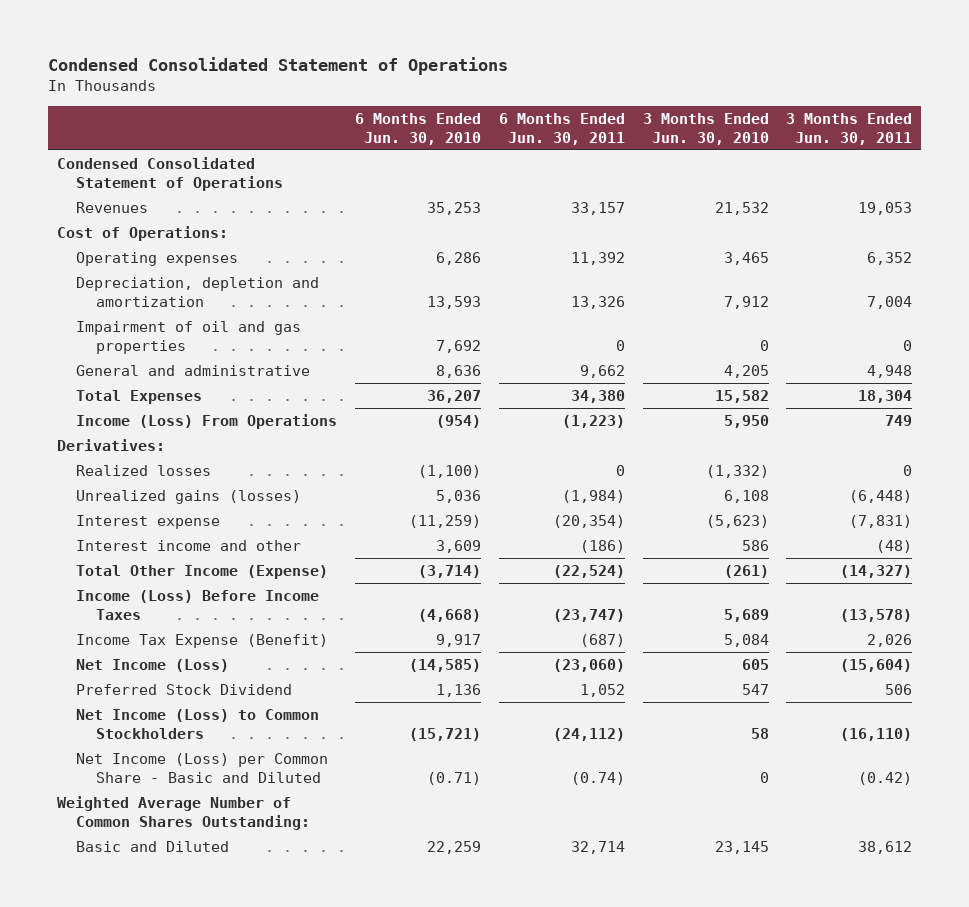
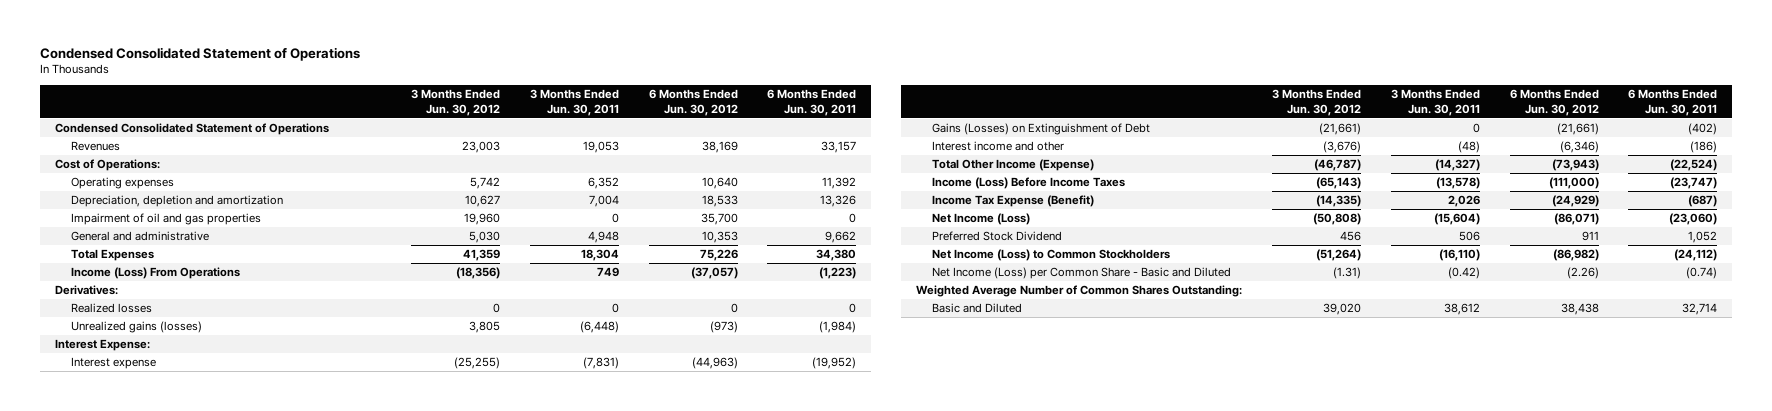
- | 6 Months Ended Jun. 30, 2010 | 6 Months Ended Jun. 30, 2011 | 3 Months Ended Jun. 30, 2010 | 3 Months Ended Jun. 30, 2011
+ | 3 Months Ended Jun. 30, 2012 | 3 Months Ended Jun. 30, 2011 | 6 Months Ended Jun. 30, 2012 | 6 Months Ended Jun. 30, 2011
- Interest expense | (11,259) | (20,354) | (5,623) | (7,831)
+ Interest Expense:
+ Interest expense | (25,255) | (7,831) | (44,963) | (19,952)
+ Gains (Losses) on Extinguishment of Debt | (21,661) | 0 | (21,661) | (402)

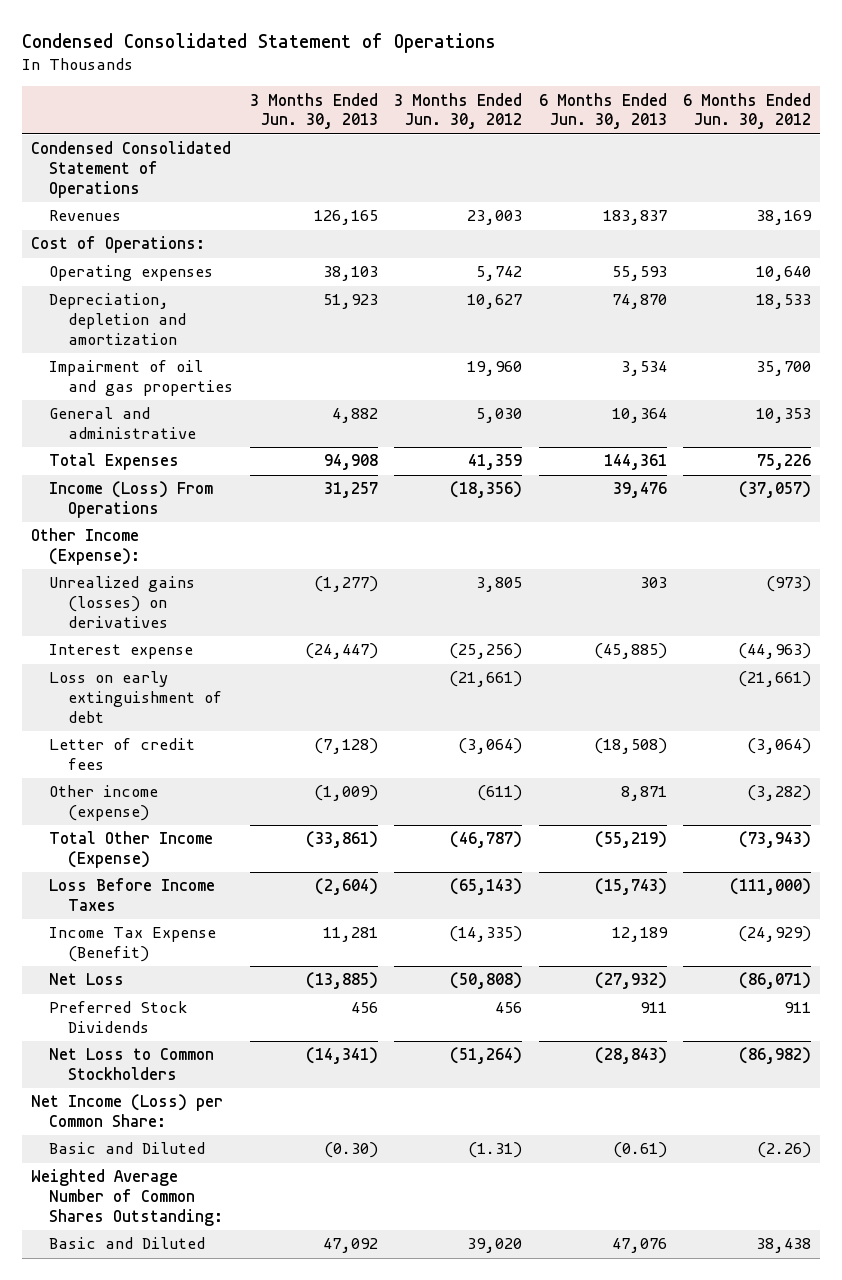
- | 3 Months Ended Jun. 30, 2012 | 3 Months Ended Jun. 30, 2011 | 6 Months Ended Jun. 30, 2012 | 6 Months Ended Jun. 30, 2011
+ | 3 Months Ended Jun. 30, 2013 | 3 Months Ended Jun. 30, 2012 | 6 Months Ended Jun. 30, 2013 | 6 Months Ended Jun. 30, 2012
- Derivatives:
- Realized losses | 0 | 0 | 0 | 0
- Unrealized gains (losses) | 3,805 | (6,448) | (973) | (1,984)
- Interest Expense:
- Interest expense | (25,255) | (7,831) | (44,963) | (19,952)
- Gains (Losses) on Extinguishment of Debt | (21,661) | 0 | (21,661) | (402)
- Interest income and other | (3,676) | (48) | (6,346) | (186)
+ Other Income (Expense):
+ Unrealized gains (losses) on derivatives | (1,277) | 3,805 | 303 | (973)
+ Interest expense | (24,447) | (25,256) | (45,885) | (44,963)
+ Loss on early extinguishment of debt | | (21,661) | | (21,661)
+ Letter of credit fees | (7,128) | (3,064) | (18,508) | (3,064)
+ Other income (expense) | (1,009) | (611) | 8,871 | (3,282)
- Income (Loss) Before Income Taxes | (65,143) | (13,578) | (111,000) | (23,747)
+ Loss Before Income Taxes | (2,604) | (65,143) | (15,743) | (111,000)
- Net Income (Loss) | (50,808) | (15,604) | (86,071) | (23,060)
- Preferred Stock Dividend | 456 | 506 | 911 | 1,052
- Net Income (Loss) to Common Stockholders | (51,264) | (16,110) | (86,982) | (24,112)
- Net Income (Loss) per Common Share - Basic and Diluted | (1.31) | (0.42) | (2.26) | (0.74)
+ Net Loss | (13,885) | (50,808) | (27,932) | (86,071)
+ Preferred Stock Dividends | 456 | 456 | 911 | 911
+ Net Loss to Common Stockholders | (14,341) | (51,264) | (28,843) | (86,982)
+ Net Income (Loss) per Common Share:
+ Basic and Diluted | (0.30) | (1.31) | (0.61) | (2.26)

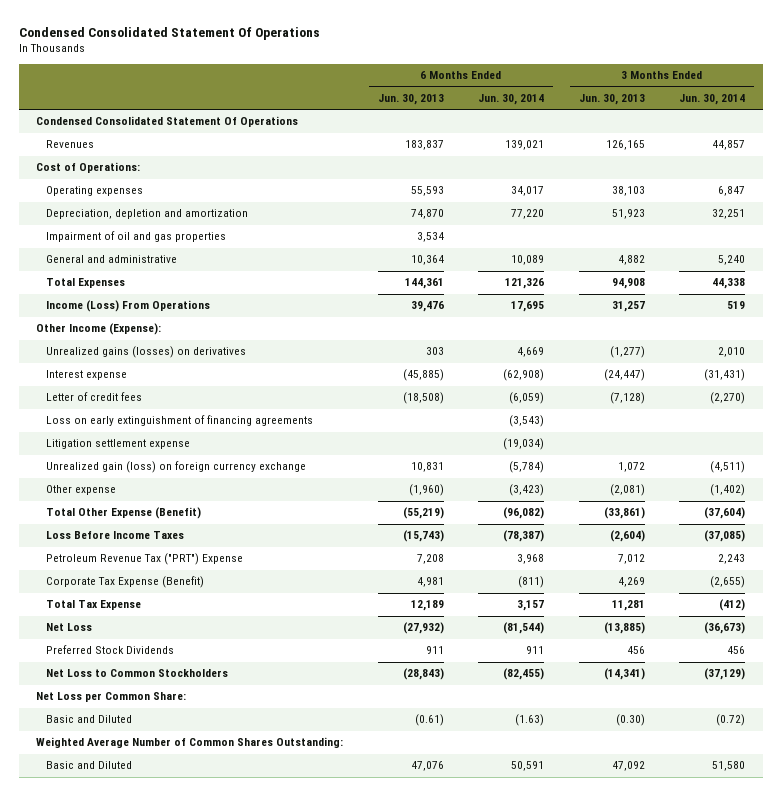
- Condensed Consolidated Statement of Operations
+ Condensed Consolidated Statement Of Operations
- | 3 Months Ended Jun. 30, 2013 | 3 Months Ended Jun. 30, 2012 | 6 Months Ended Jun. 30, 2013 | 6 Months Ended Jun. 30, 2012
+ | 6 Months Ended Jun. 30, 2013 | 6 Months Ended Jun. 30, 2014 | 3 Months Ended Jun. 30, 2013 | 3 Months Ended Jun. 30, 2014
- Condensed Consolidated Statement of Operations
+ Condensed Consolidated Statement Of Operations
- Loss on early extinguishment of debt | | (21,661) | | (21,661)
- Other income (expense) | (1,009) | (611) | 8,871 | (3,282)
- Total Other Income (Expense) | (33,861) | (46,787) | (55,219) | (73,943)
+ Loss on early extinguishment of financing agreements | | (3,543) | |
+ Litigation settlement expense | | (19,034) | |
+ Unrealized gain (loss) on foreign currency exchange | 10,831 | (5,784) | 1,072 | (4,511)
+ Other expense | (1,960) | (3,423) | (2,081) | (1,402)
+ Total Other Expense (Benefit) | (55,219) | (96,082) | (33,861) | (37,604)
- Income Tax Expense (Benefit) | 11,281 | (14,335) | 12,189 | (24,929)
+ Petroleum Revenue Tax ("PRT") Expense | 7,208 | 3,968 | 7,012 | 2,243
+ Corporate Tax Expense (Benefit) | 4,981 | (811) | 4,269 | (2,655)
+ Total Tax Expense | 12,189 | 3,157 | 11,281 | (412)
- Net Income (Loss) per Common Share:
+ Net Loss per Common Share:

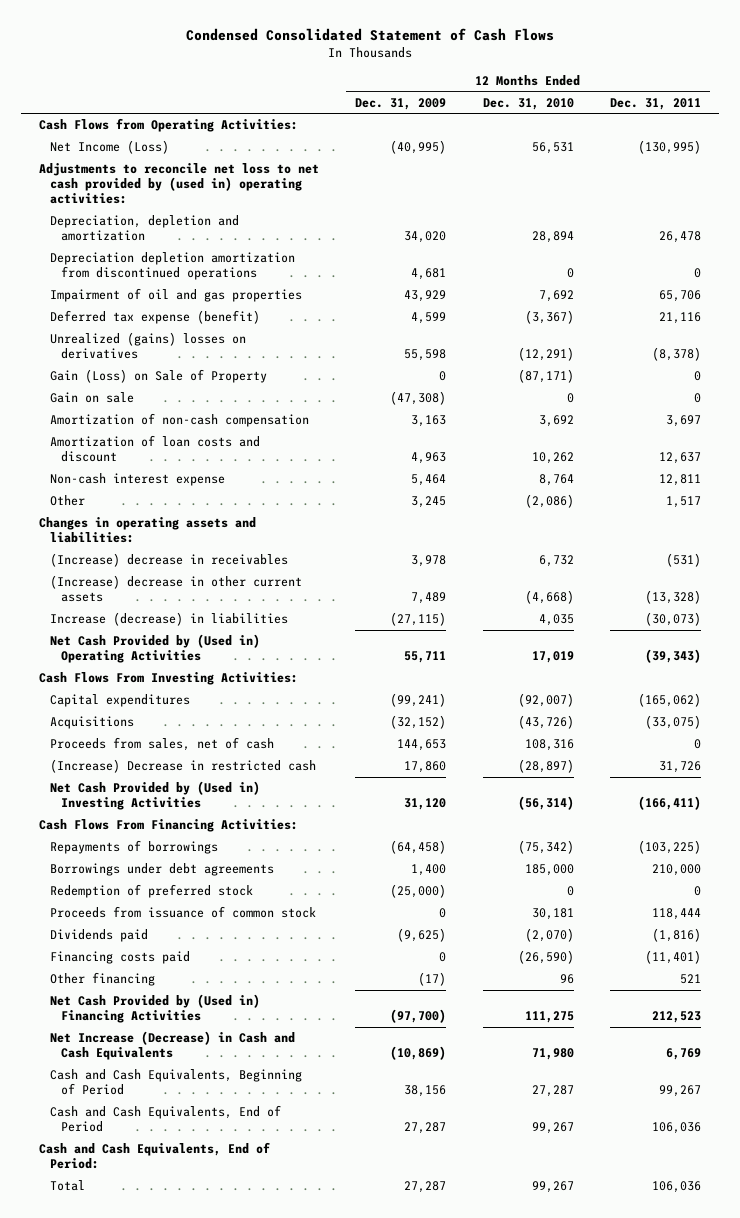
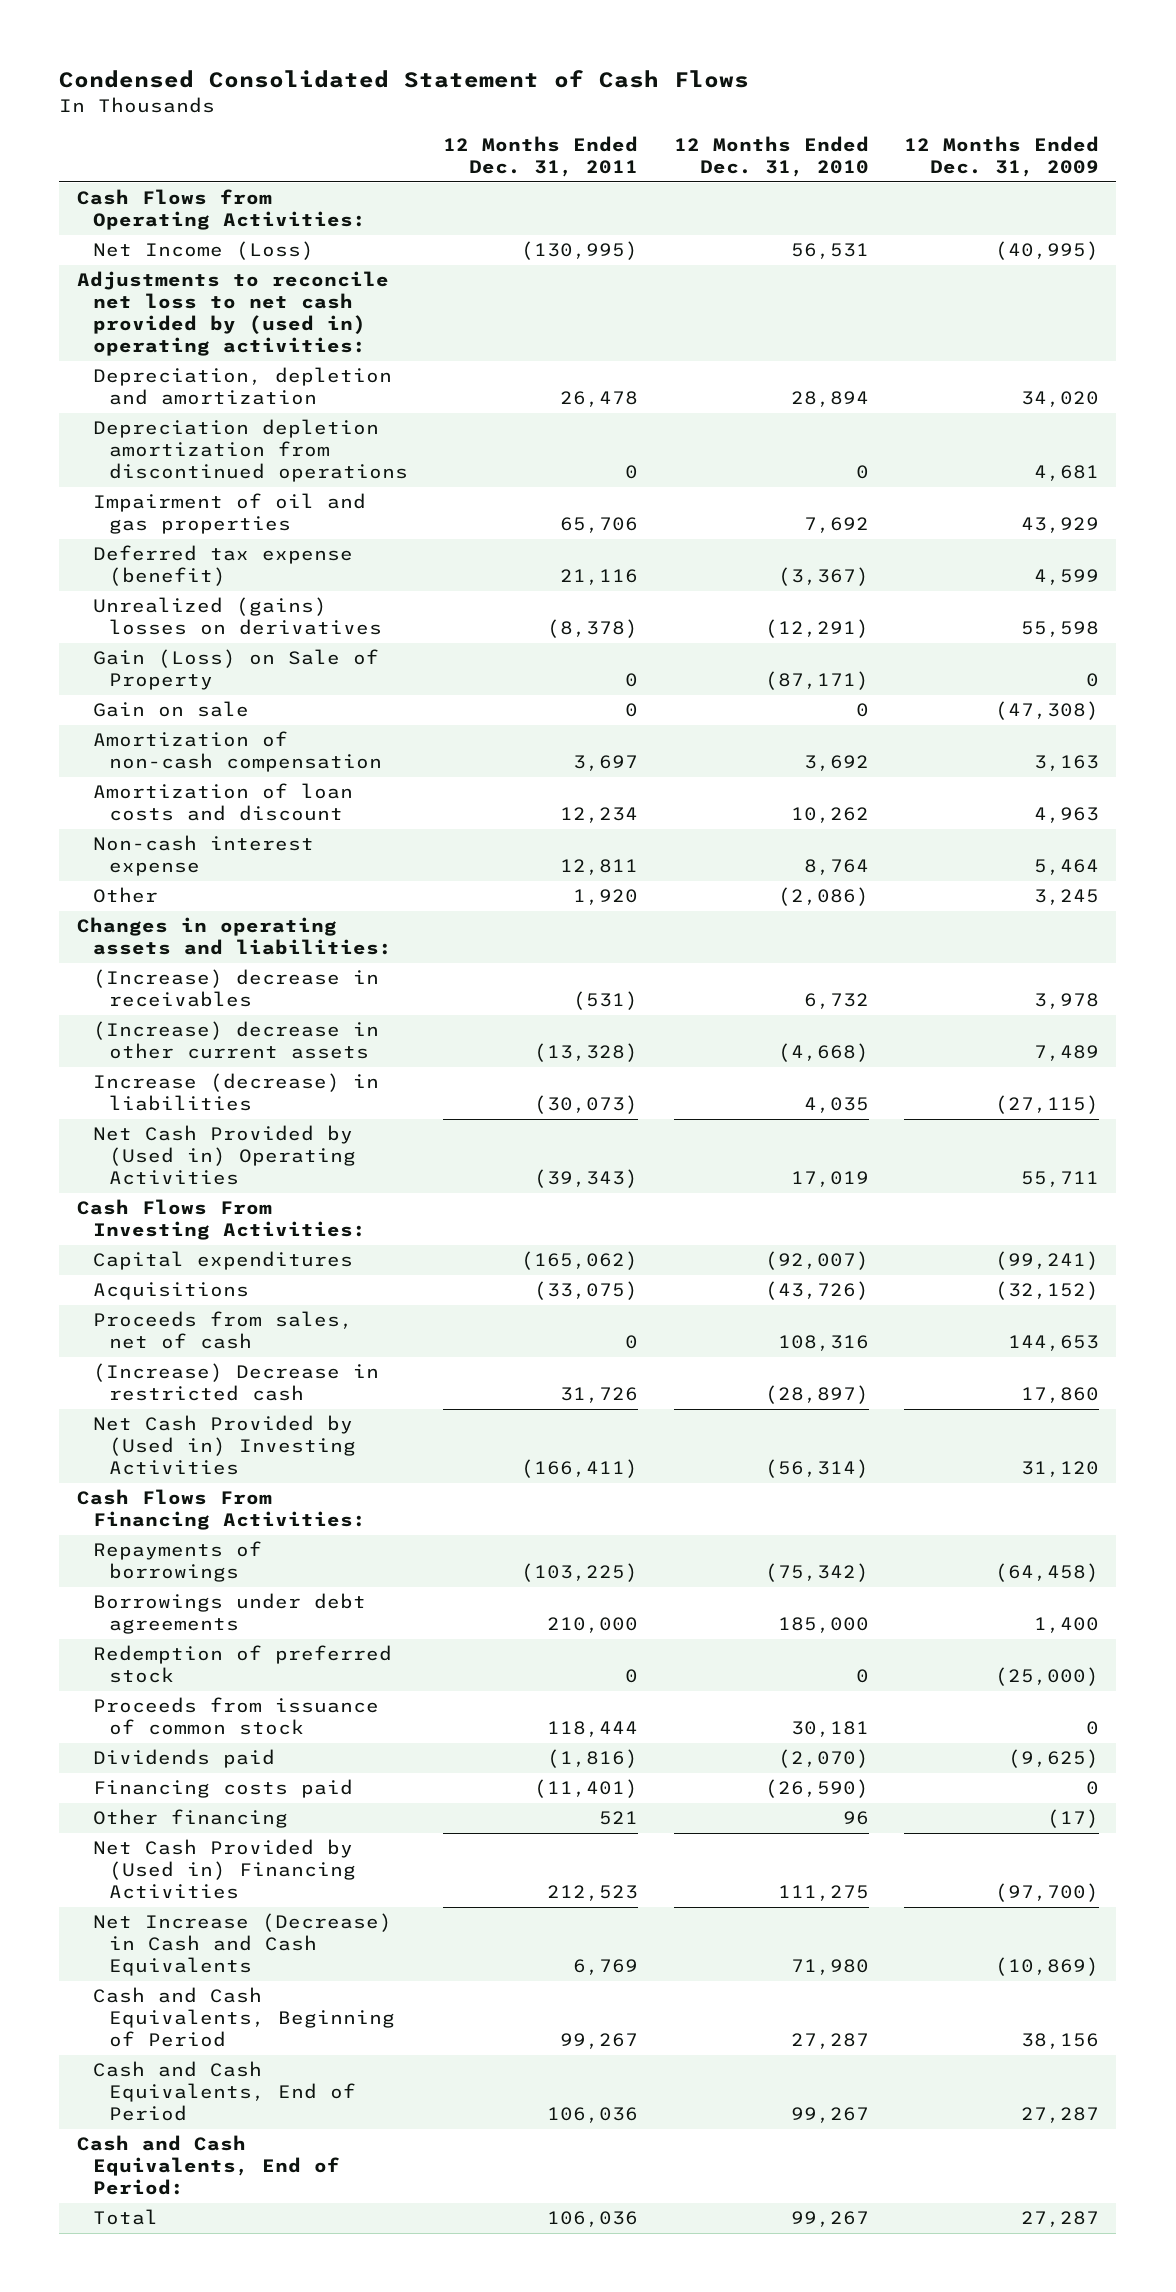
- | 12 Months Ended Dec. 31, 2009 | 12 Months Ended Dec. 31, 2010 | 12 Months Ended Dec. 31, 2011
+ | 12 Months Ended Dec. 31, 2011 | 12 Months Ended Dec. 31, 2010 | 12 Months Ended Dec. 31, 2009
- Amortization of loan costs and discount | 4,963 | 10,262 | 12,637
+ Amortization of loan costs and discount | 12,234 | 10,262 | 4,963
- Other | 3,245 | (2,086) | 1,517
+ Other | 1,920 | (2,086) | 3,245

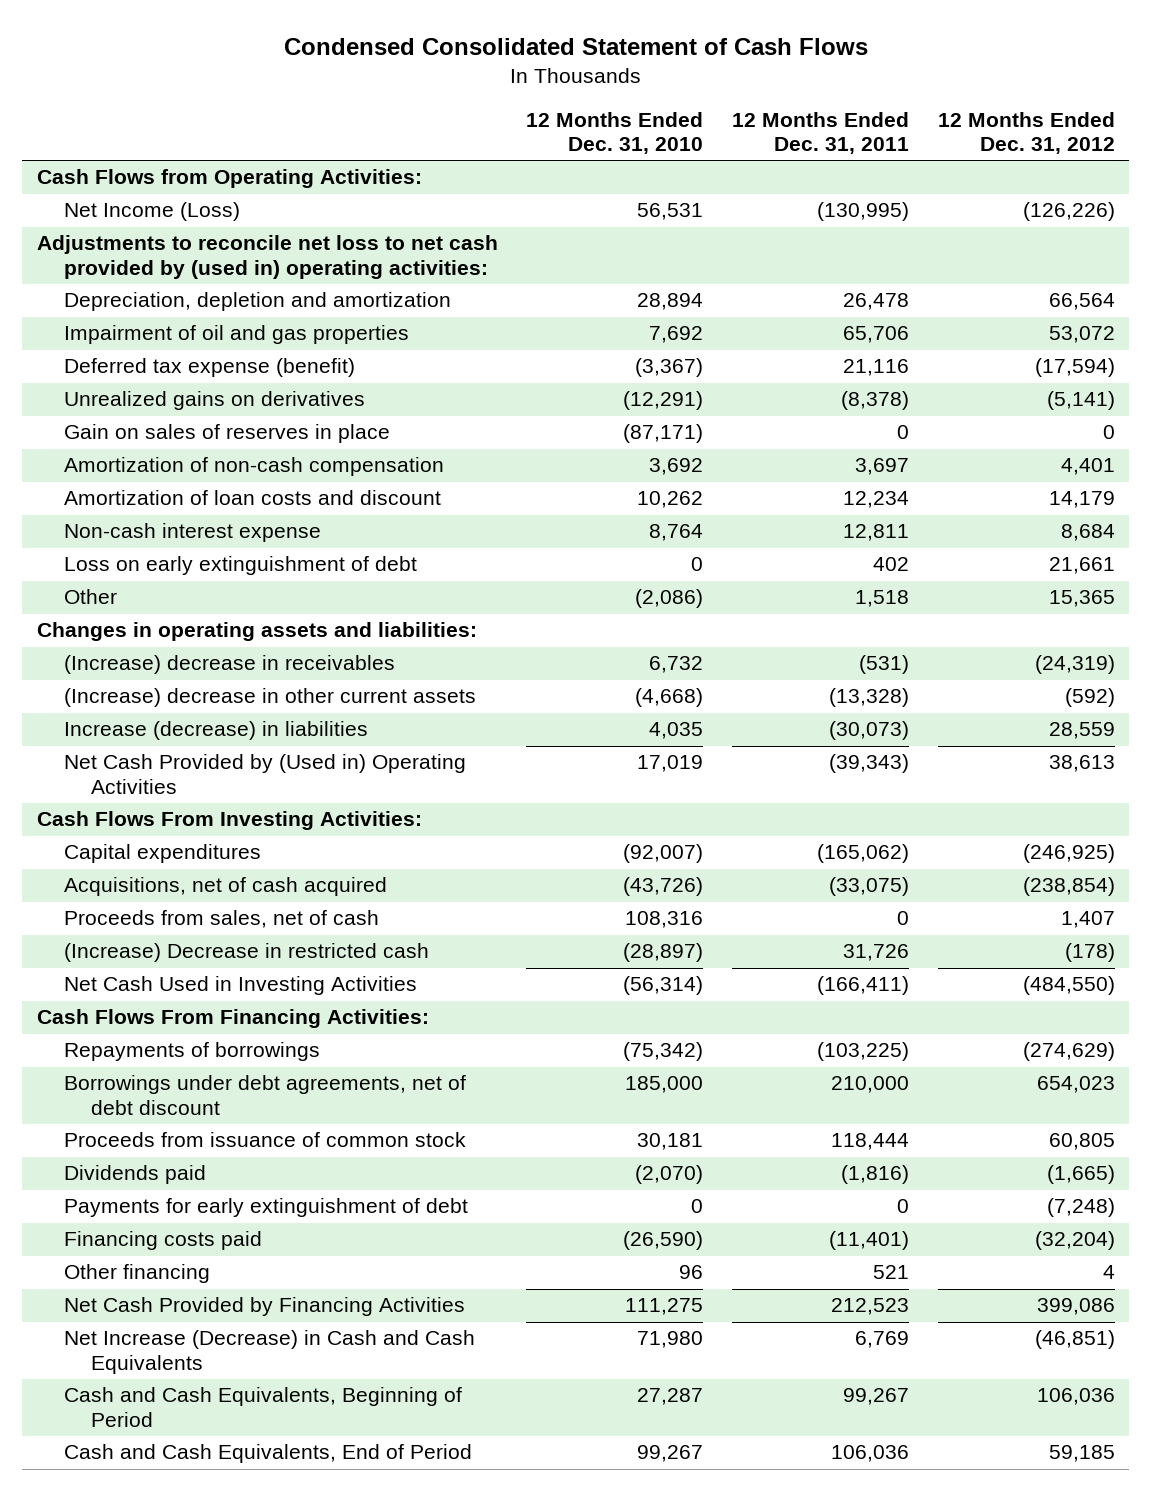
- | 12 Months Ended Dec. 31, 2011 | 12 Months Ended Dec. 31, 2010 | 12 Months Ended Dec. 31, 2009
+ | 12 Months Ended Dec. 31, 2010 | 12 Months Ended Dec. 31, 2011 | 12 Months Ended Dec. 31, 2012
- Depreciation depletion amortization from discontinued operations | 0 | 0 | 4,681
- Unrealized (gains) losses on derivatives | (8,378) | (12,291) | 55,598
- Gain (Loss) on Sale of Property | 0 | (87,171) | 0
- Gain on sale | 0 | 0 | (47,308)
+ Unrealized gains on derivatives | (12,291) | (8,378) | (5,141)
+ Gain on sales of reserves in place | (87,171) | 0 | 0
- Other | 1,920 | (2,086) | 3,245
+ Loss on early extinguishment of debt | 0 | 402 | 21,661
+ Other | (2,086) | 1,518 | 15,365
- Acquisitions | (33,075) | (43,726) | (32,152)
+ Acquisitions, net of cash acquired | (43,726) | (33,075) | (238,854)
- Net Cash Provided by (Used in) Investing Activities | (166,411) | (56,314) | 31,120
+ Net Cash Used in Investing Activities | (56,314) | (166,411) | (484,550)
- Borrowings under debt agreements | 210,000 | 185,000 | 1,400
- Redemption of preferred stock | 0 | 0 | (25,000)
+ Borrowings under debt agreements, net of debt discount | 185,000 | 210,000 | 654,023
+ Payments for early extinguishment of debt | 0 | 0 | (7,248)
- Net Cash Provided by (Used in) Financing Activities | 212,523 | 111,275 | (97,700)
+ Net Cash Provided by Financing Activities | 111,275 | 212,523 | 399,086
- Cash and Cash Equivalents, End of Period:
- Total | 106,036 | 99,267 | 27,287

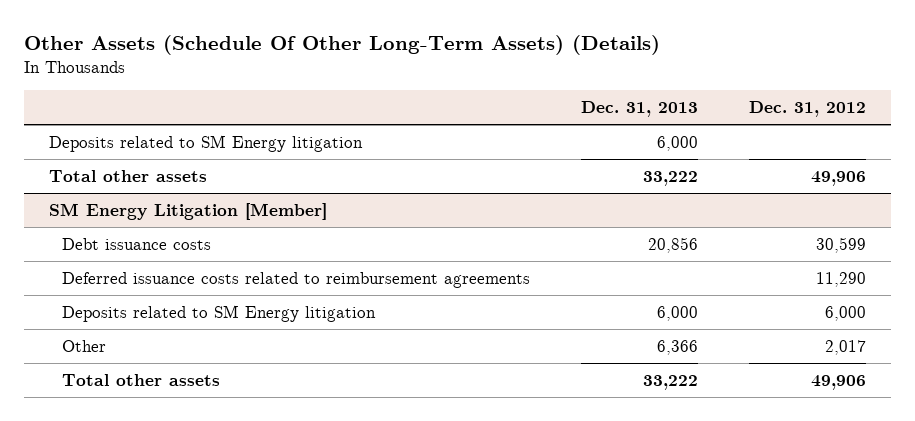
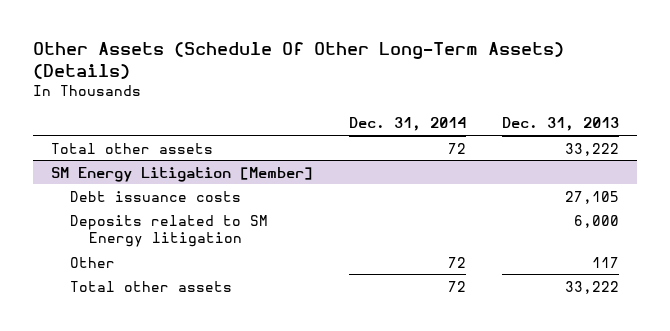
- | Dec. 31, 2013 | Dec. 31, 2012
+ | Dec. 31, 2014 | Dec. 31, 2013
- Deposits related to SM Energy litigation | 6,000 |
@ SM Energy Litigation [Member]
- Debt issuance costs | 20,856 | 30,599
- Deferred issuance costs related to reimbursement agreements | | 11,290
+ Debt issuance costs | | 27,105
- Other | 6,366 | 2,017
+ Other | 72 | 117

